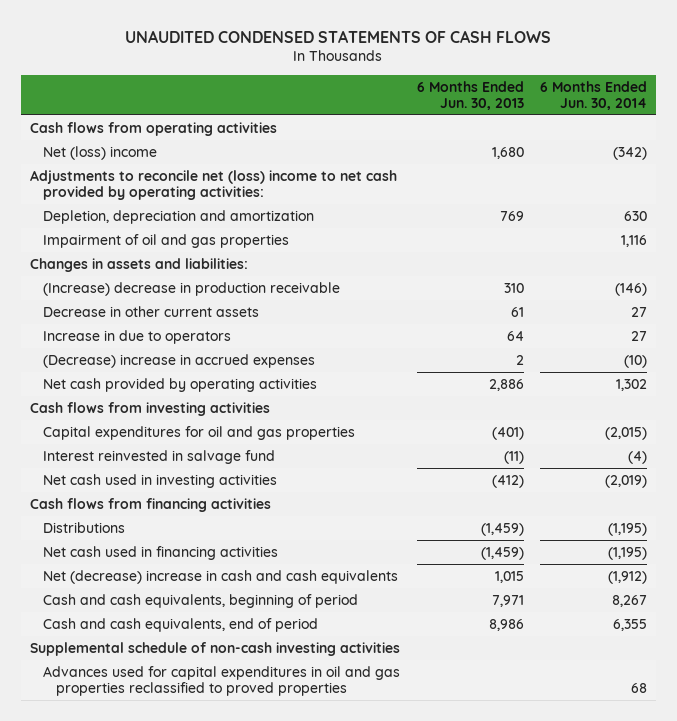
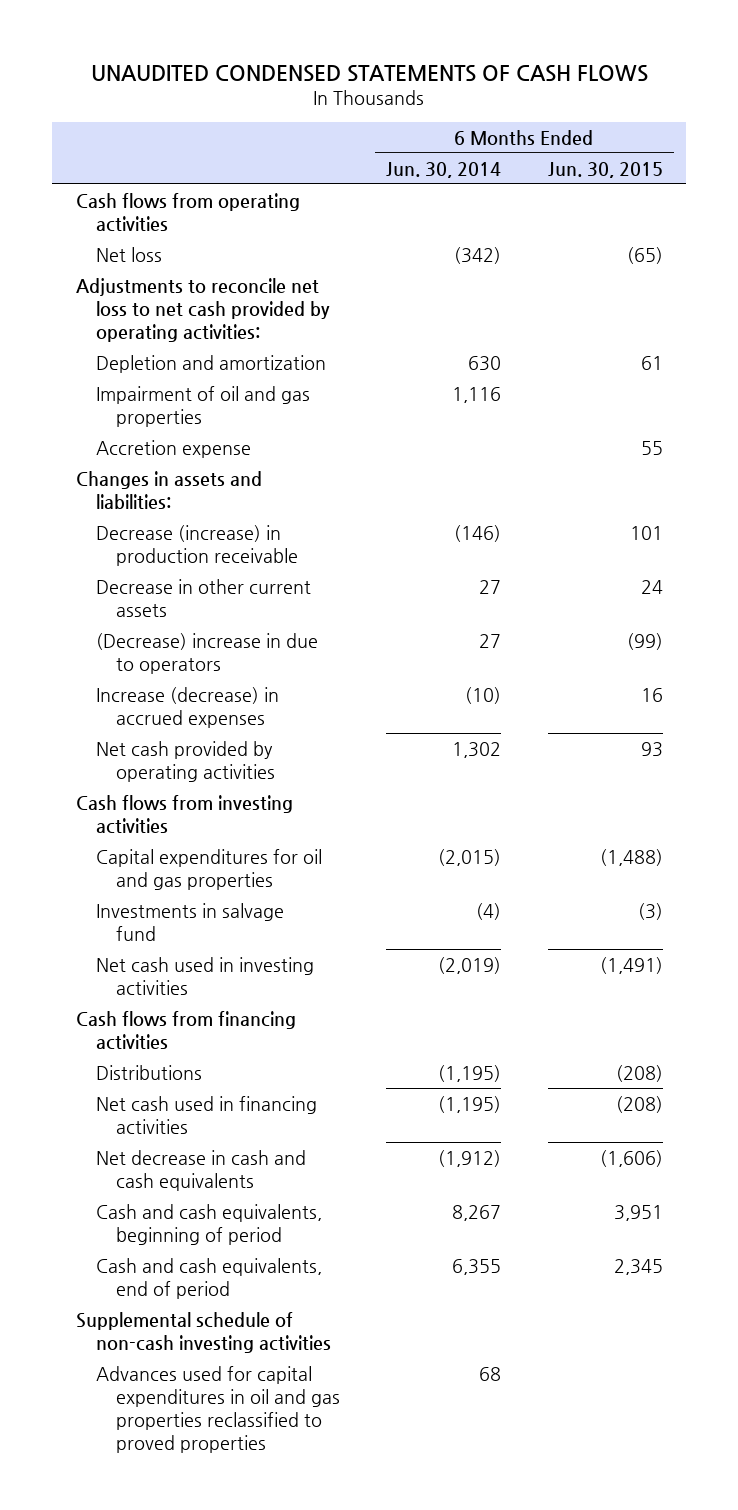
- | 6 Months Ended Jun. 30, 2013 | 6 Months Ended Jun. 30, 2014
+ | 6 Months Ended Jun. 30, 2014 | 6 Months Ended Jun. 30, 2015
- Net (loss) income | 1,680 | (342)
- Adjustments to reconcile net (loss) income to net cash provided by operating activities:
- Depletion, depreciation and amortization | 769 | 630
+ Net loss | (342) | (65)
+ Adjustments to reconcile net loss to net cash provided by operating activities:
+ Depletion and amortization | 630 | 61
+ Accretion expense | | 55
- (Increase) decrease in production receivable | 310 | (146)
+ Decrease (increase) in production receivable | (146) | 101
- Increase in due to operators | 64 | 27
- (Decrease) increase in accrued expenses | 2 | (10)
+ (Decrease) increase in due to operators | 27 | (99)
+ Increase (decrease) in accrued expenses | (10) | 16
- Interest reinvested in salvage fund | (11) | (4)
+ Investments in salvage fund | (4) | (3)
- Net (decrease) increase in cash and cash equivalents | 1,015 | (1,912)
+ Net decrease in cash and cash equivalents | (1,912) | (1,606)

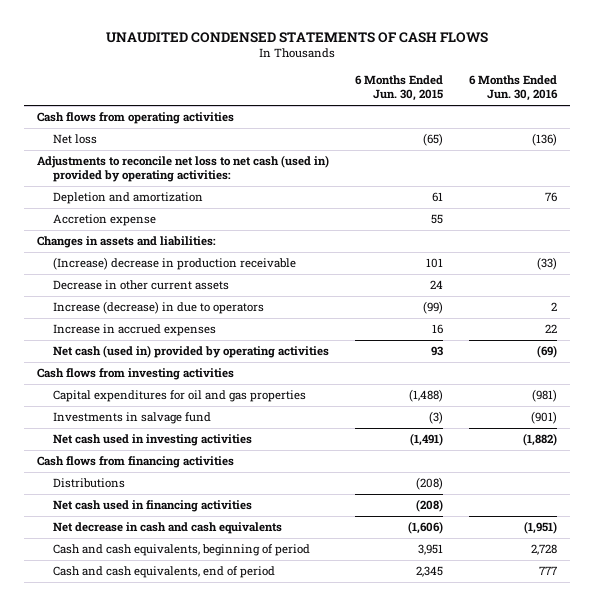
- | 6 Months Ended Jun. 30, 2014 | 6 Months Ended Jun. 30, 2015
+ | 6 Months Ended Jun. 30, 2015 | 6 Months Ended Jun. 30, 2016
- Adjustments to reconcile net loss to net cash provided by operating activities:
+ Adjustments to reconcile net loss to net cash (used in) provided by operating activities:
- Impairment of oil and gas properties | 1,116 |
- Decrease (increase) in production receivable | (146) | 101
+ (Increase) decrease in production receivable | 101 | (33)
- (Decrease) increase in due to operators | 27 | (99)
- Increase (decrease) in accrued expenses | (10) | 16
- Net cash provided by operating activities | 1,302 | 93
+ Increase (decrease) in due to operators | (99) | 2
+ Increase in accrued expenses | 16 | 22
+ Net cash (used in) provided by operating activities | 93 | (69)
- Supplemental schedule of non-cash investing activities
- Advances used for capital expenditures in oil and gas properties reclassified to proved properties | 68 |

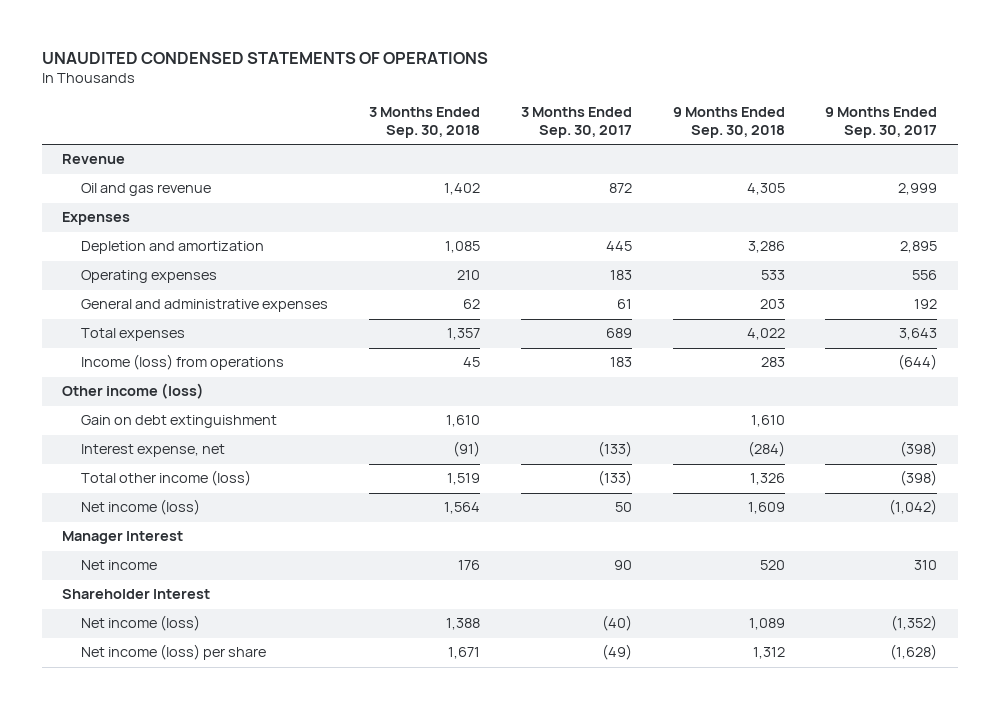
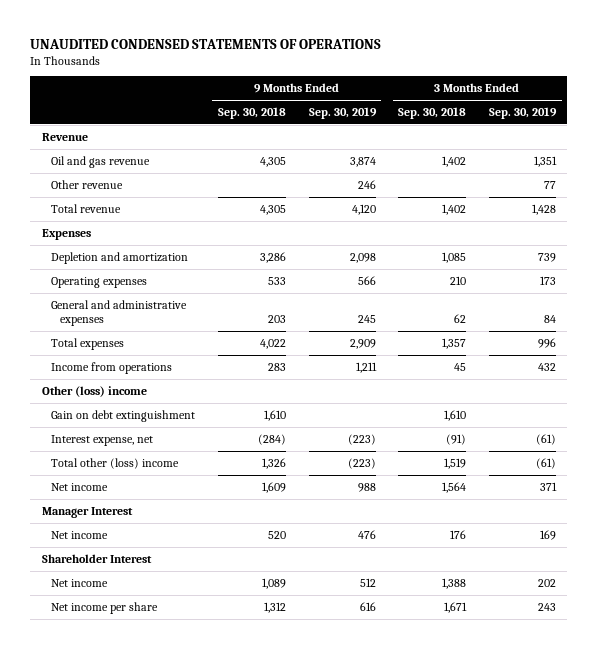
- | 3 Months Ended Sep. 30, 2018 | 3 Months Ended Sep. 30, 2017 | 9 Months Ended Sep. 30, 2018 | 9 Months Ended Sep. 30, 2017
+ | 9 Months Ended Sep. 30, 2018 | 9 Months Ended Sep. 30, 2019 | 3 Months Ended Sep. 30, 2018 | 3 Months Ended Sep. 30, 2019
+ Other revenue | | 246 | | 77
+ Total revenue | 4,305 | 4,120 | 1,402 | 1,428
- Income (loss) from operations | 45 | 183 | 283 | (644)
- Other income (loss)
+ Income from operations | 283 | 1,211 | 45 | 432
+ Other (loss) income
- Total other income (loss) | 1,519 | (133) | 1,326 | (398)
- Net income (loss) | 1,564 | 50 | 1,609 | (1,042)
+ Total other (loss) income | 1,326 | (223) | 1,519 | (61)
+ Net income | 1,609 | 988 | 1,564 | 371
- Net income (loss) | 1,388 | (40) | 1,089 | (1,352)
- Net income (loss) per share | 1,671 | (49) | 1,312 | (1,628)
+ Net income | 1,089 | 512 | 1,388 | 202
+ Net income per share | 1,312 | 616 | 1,671 | 243

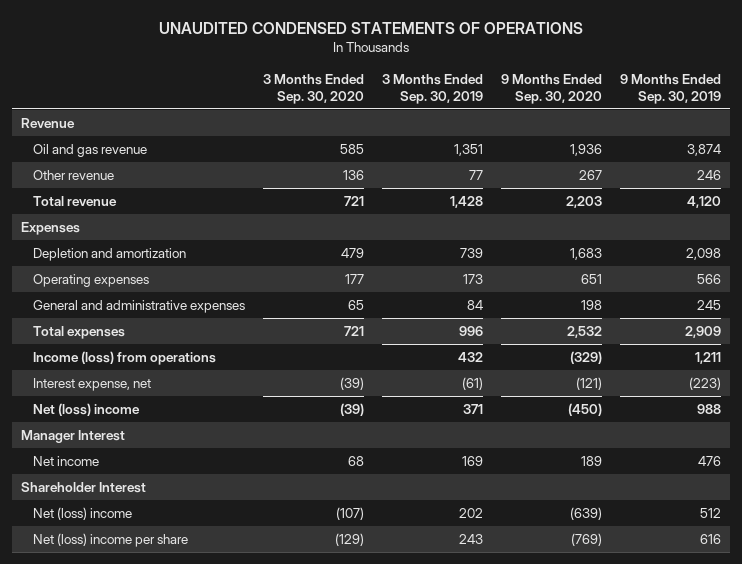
- | 9 Months Ended Sep. 30, 2018 | 9 Months Ended Sep. 30, 2019 | 3 Months Ended Sep. 30, 2018 | 3 Months Ended Sep. 30, 2019
+ | 3 Months Ended Sep. 30, 2020 | 3 Months Ended Sep. 30, 2019 | 9 Months Ended Sep. 30, 2020 | 9 Months Ended Sep. 30, 2019
- Income from operations | 283 | 1,211 | 45 | 432
- Other (loss) income
- Gain on debt extinguishment | 1,610 | | 1,610 |
+ Income (loss) from operations | | 432 | (329) | 1,211
- Total other (loss) income | 1,326 | (223) | 1,519 | (61)
- Net income | 1,609 | 988 | 1,564 | 371
+ Net (loss) income | (39) | 371 | (450) | 988
- Net income | 1,089 | 512 | 1,388 | 202
- Net income per share | 1,312 | 616 | 1,671 | 243
+ Net (loss) income | (107) | 202 | (639) | 512
+ Net (loss) income per share | (129) | 243 | (769) | 616

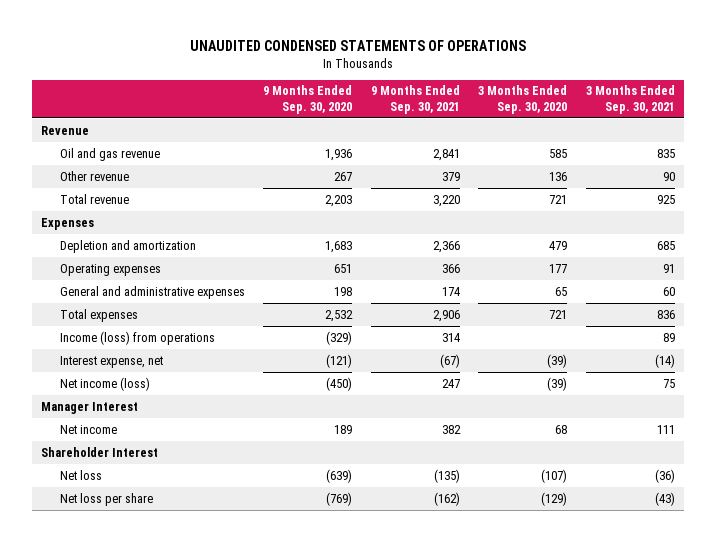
- | 3 Months Ended Sep. 30, 2020 | 3 Months Ended Sep. 30, 2019 | 9 Months Ended Sep. 30, 2020 | 9 Months Ended Sep. 30, 2019
+ | 9 Months Ended Sep. 30, 2020 | 9 Months Ended Sep. 30, 2021 | 3 Months Ended Sep. 30, 2020 | 3 Months Ended Sep. 30, 2021
- Net (loss) income | (39) | 371 | (450) | 988
+ Net income (loss) | (450) | 247 | (39) | 75
- Net (loss) income | (107) | 202 | (639) | 512
- Net (loss) income per share | (129) | 243 | (769) | 616
+ Net loss | (639) | (135) | (107) | (36)
+ Net loss per share | (769) | (162) | (129) | (43)

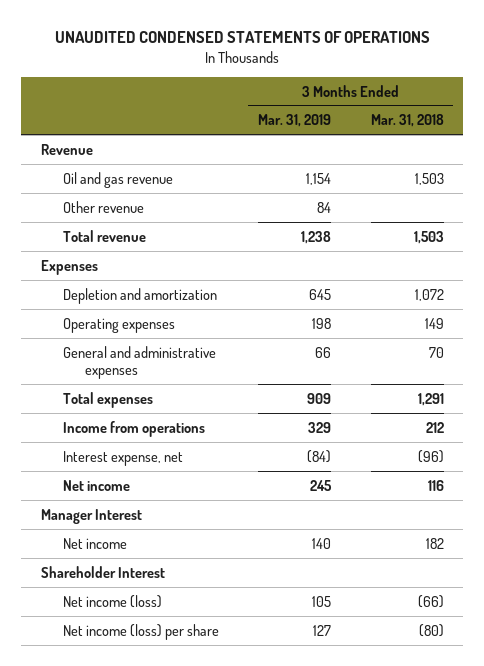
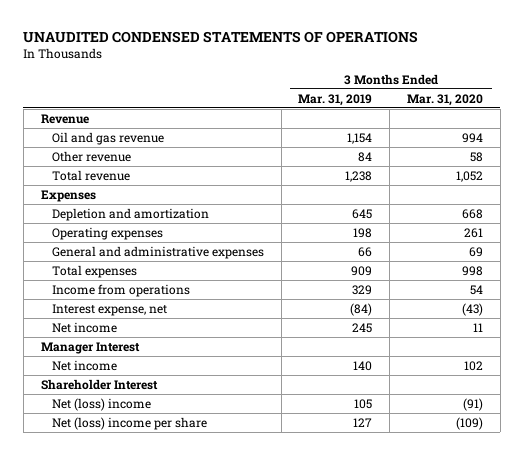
- | 3 Months Ended Mar. 31, 2019 | 3 Months Ended Mar. 31, 2018
+ | 3 Months Ended Mar. 31, 2019 | 3 Months Ended Mar. 31, 2020
- Net income (loss) | 105 | (66)
- Net income (loss) per share | 127 | (80)
+ Net (loss) income | 105 | (91)
+ Net (loss) income per share | 127 | (109)

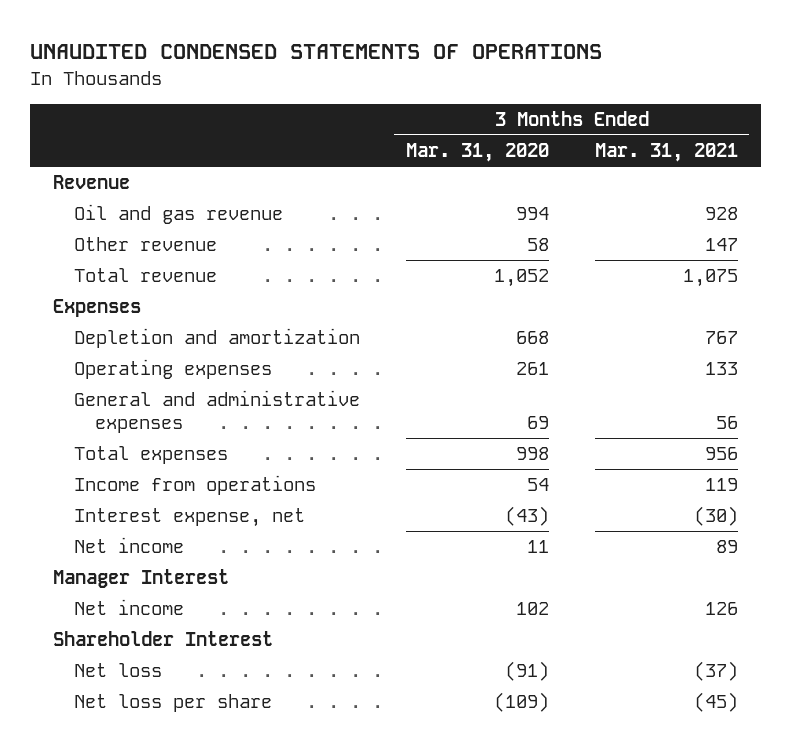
- | 3 Months Ended Mar. 31, 2019 | 3 Months Ended Mar. 31, 2020
+ | 3 Months Ended Mar. 31, 2020 | 3 Months Ended Mar. 31, 2021
- Net (loss) income | 105 | (91)
- Net (loss) income per share | 127 | (109)
+ Net loss | (91) | (37)
+ Net loss per share | (109) | (45)

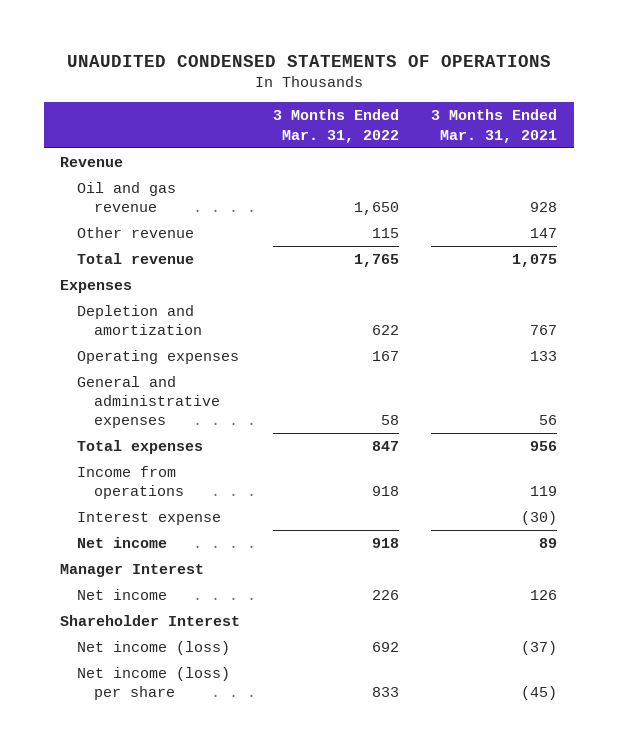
- | 3 Months Ended Mar. 31, 2020 | 3 Months Ended Mar. 31, 2021
+ | 3 Months Ended Mar. 31, 2022 | 3 Months Ended Mar. 31, 2021
- Interest expense, net | (43) | (30)
+ Interest expense | | (30)
- Net loss | (91) | (37)
- Net loss per share | (109) | (45)
+ Net income (loss) | 692 | (37)
+ Net income (loss) per share | 833 | (45)

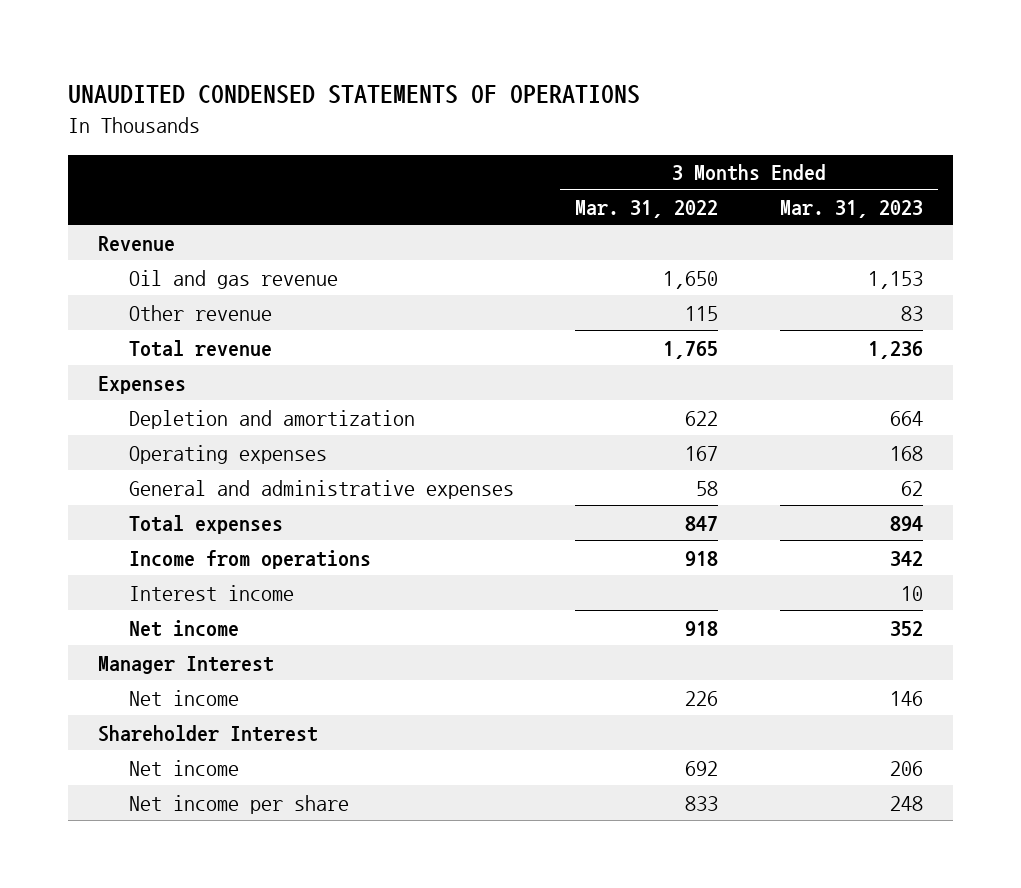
- | 3 Months Ended Mar. 31, 2022 | 3 Months Ended Mar. 31, 2021
+ | 3 Months Ended Mar. 31, 2022 | 3 Months Ended Mar. 31, 2023
- Interest expense | | (30)
+ Interest income | | 10
- Net income (loss) | 692 | (37)
- Net income (loss) per share | 833 | (45)
+ Net income | 692 | 206
+ Net income per share | 833 | 248

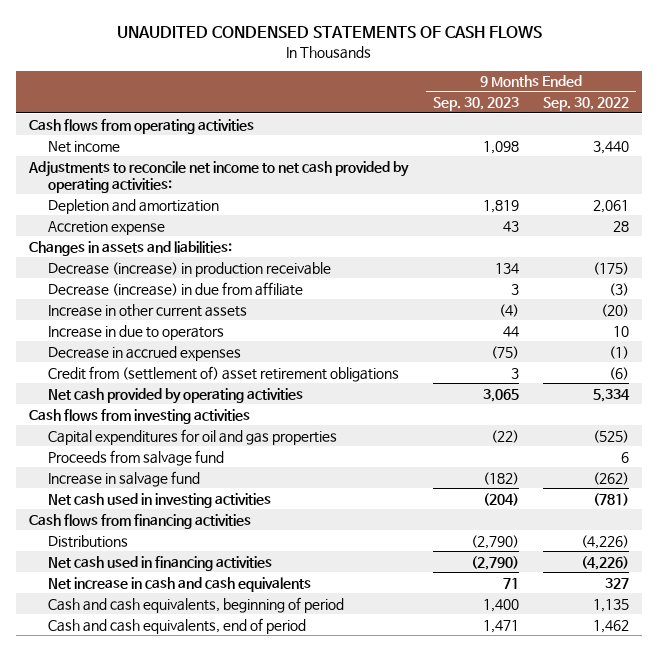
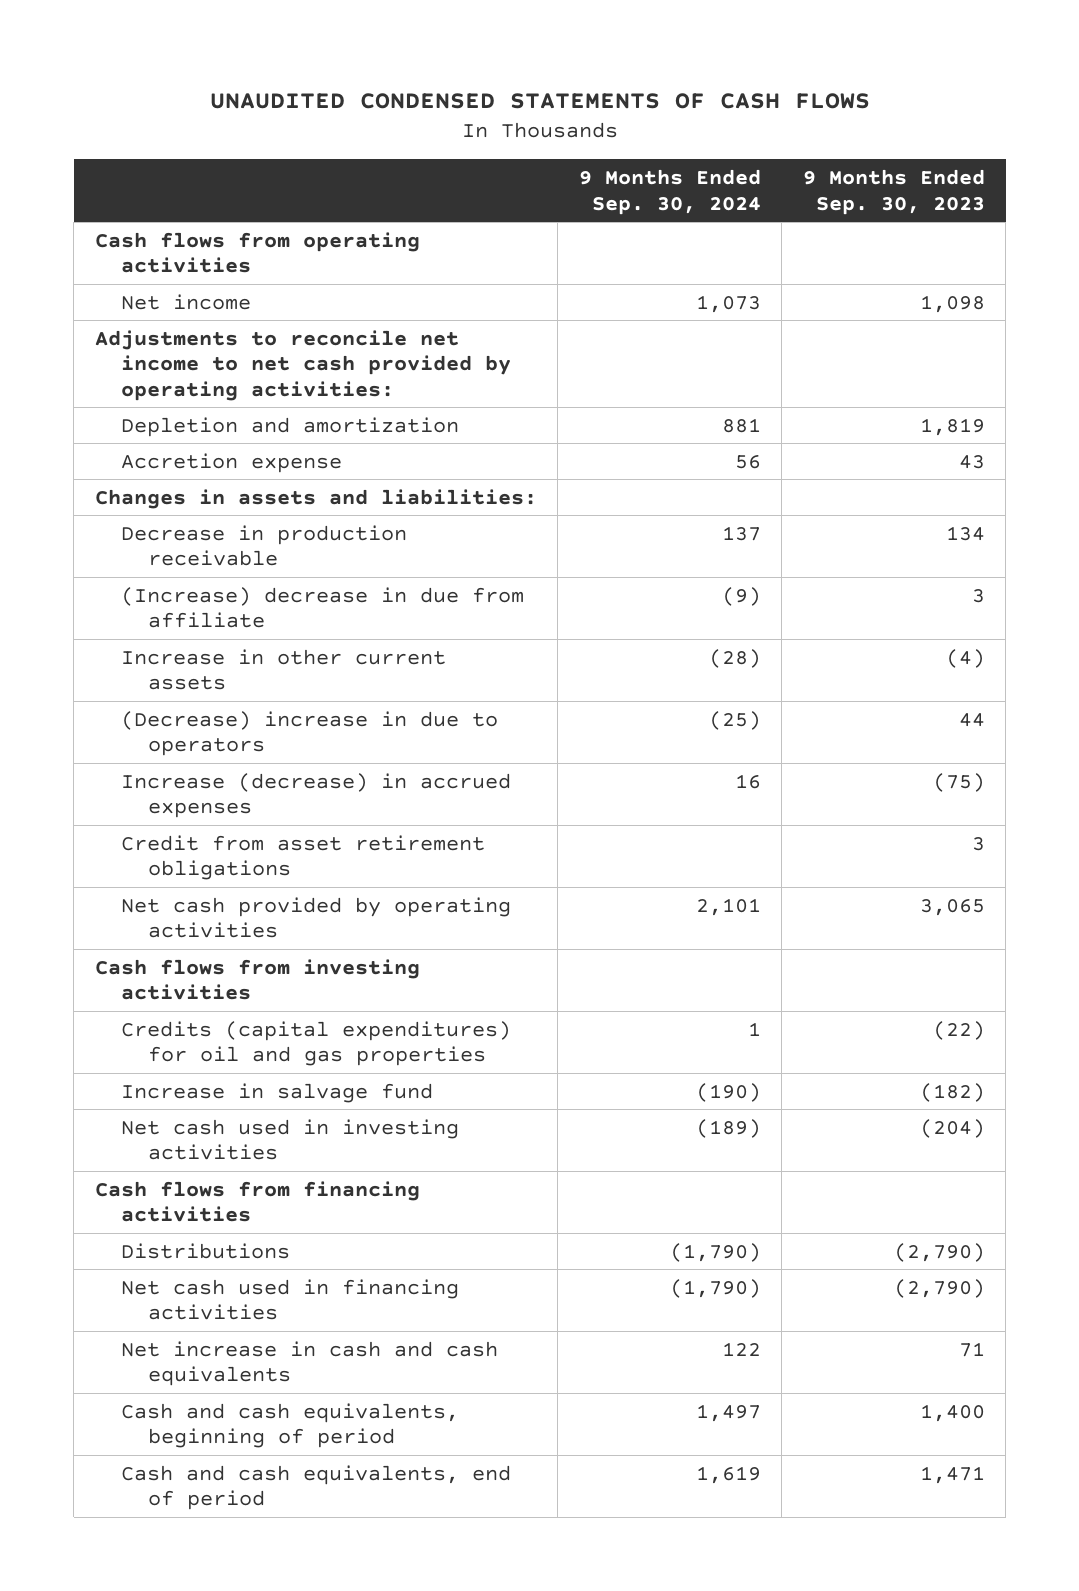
- | 9 Months Ended Sep. 30, 2023 | 9 Months Ended Sep. 30, 2022
+ | 9 Months Ended Sep. 30, 2024 | 9 Months Ended Sep. 30, 2023
- Decrease (increase) in production receivable | 134 | (175)
- Decrease (increase) in due from affiliate | 3 | (3)
+ Decrease in production receivable | 137 | 134
+ (Increase) decrease in due from affiliate | (9) | 3
- Increase in due to operators | 44 | 10
- Decrease in accrued expenses | (75) | (1)
- Credit from (settlement of) asset retirement obligations | 3 | (6)
+ (Decrease) increase in due to operators | (25) | 44
+ Increase (decrease) in accrued expenses | 16 | (75)
+ Credit from asset retirement obligations | | 3
- Capital expenditures for oil and gas properties | (22) | (525)
- Proceeds from salvage fund | | 6
+ Credits (capital expenditures) for oil and gas properties | 1 | (22)

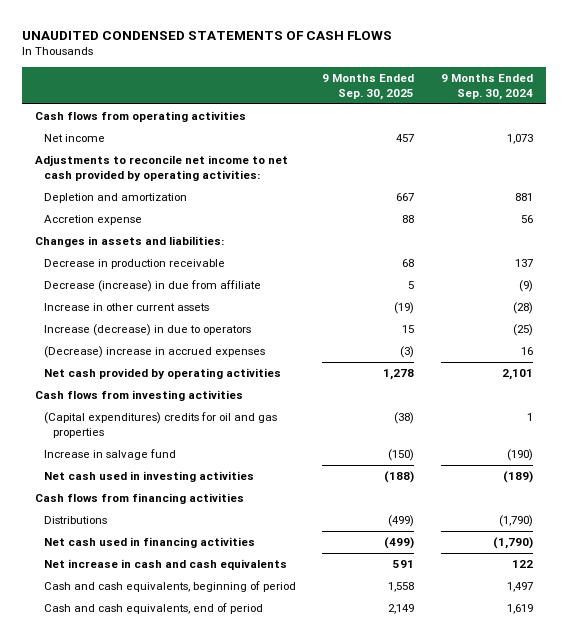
- | 9 Months Ended Sep. 30, 2024 | 9 Months Ended Sep. 30, 2023
+ | 9 Months Ended Sep. 30, 2025 | 9 Months Ended Sep. 30, 2024
- (Increase) decrease in due from affiliate | (9) | 3
+ Decrease (increase) in due from affiliate | 5 | (9)
- (Decrease) increase in due to operators | (25) | 44
- Increase (decrease) in accrued expenses | 16 | (75)
- Credit from asset retirement obligations | | 3
+ Increase (decrease) in due to operators | 15 | (25)
+ (Decrease) increase in accrued expenses | (3) | 16
- Credits (capital expenditures) for oil and gas properties | 1 | (22)
+ (Capital expenditures) credits for oil and gas properties | (38) | 1

